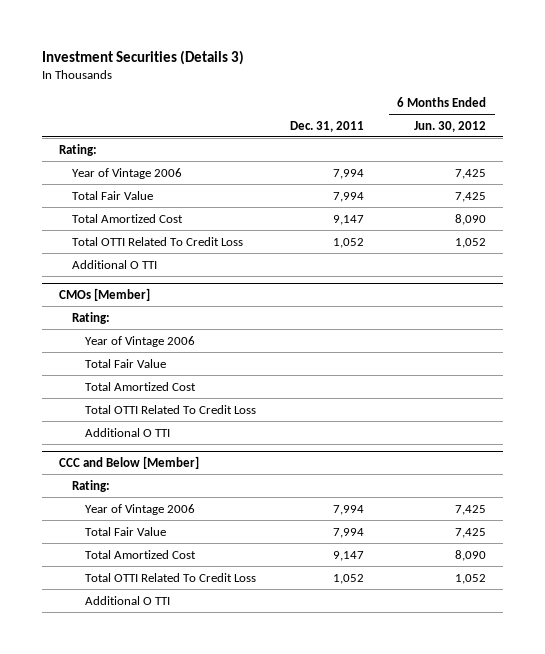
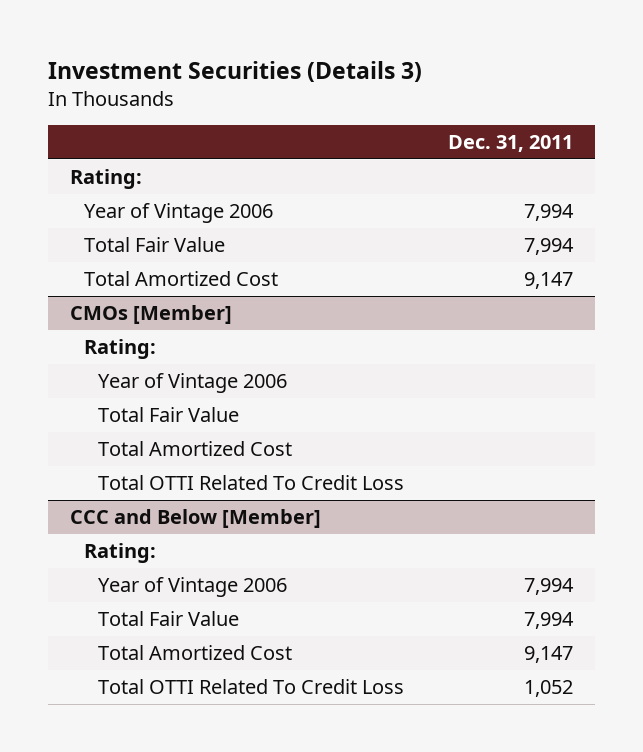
- | Dec. 31, 2011 | 6 Months Ended Jun. 30, 2012
+ | Dec. 31, 2011
- Total OTTI Related To Credit Loss | 1,052 | 1,052
- Additional O TTI
@ CMOs [Member]
- Additional O TTI
@ CCC and Below [Member]
- Additional O TTI

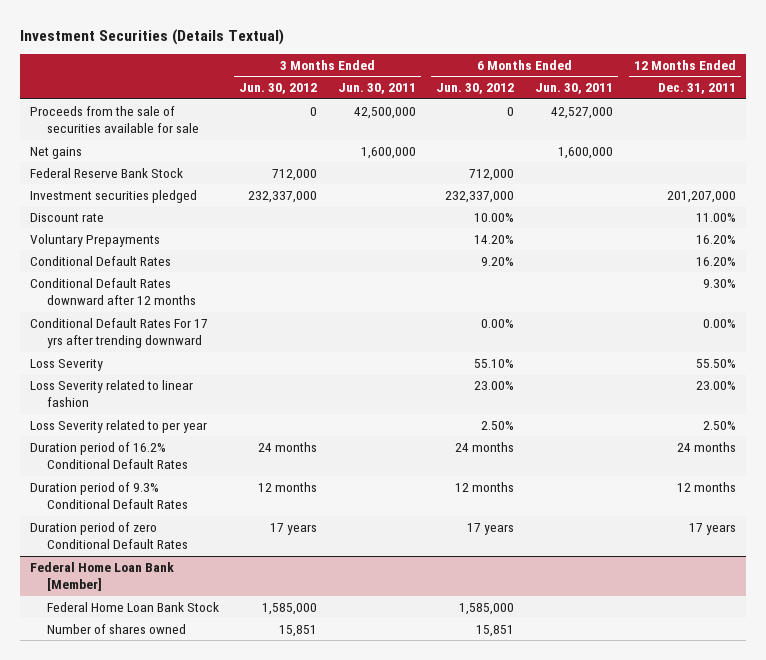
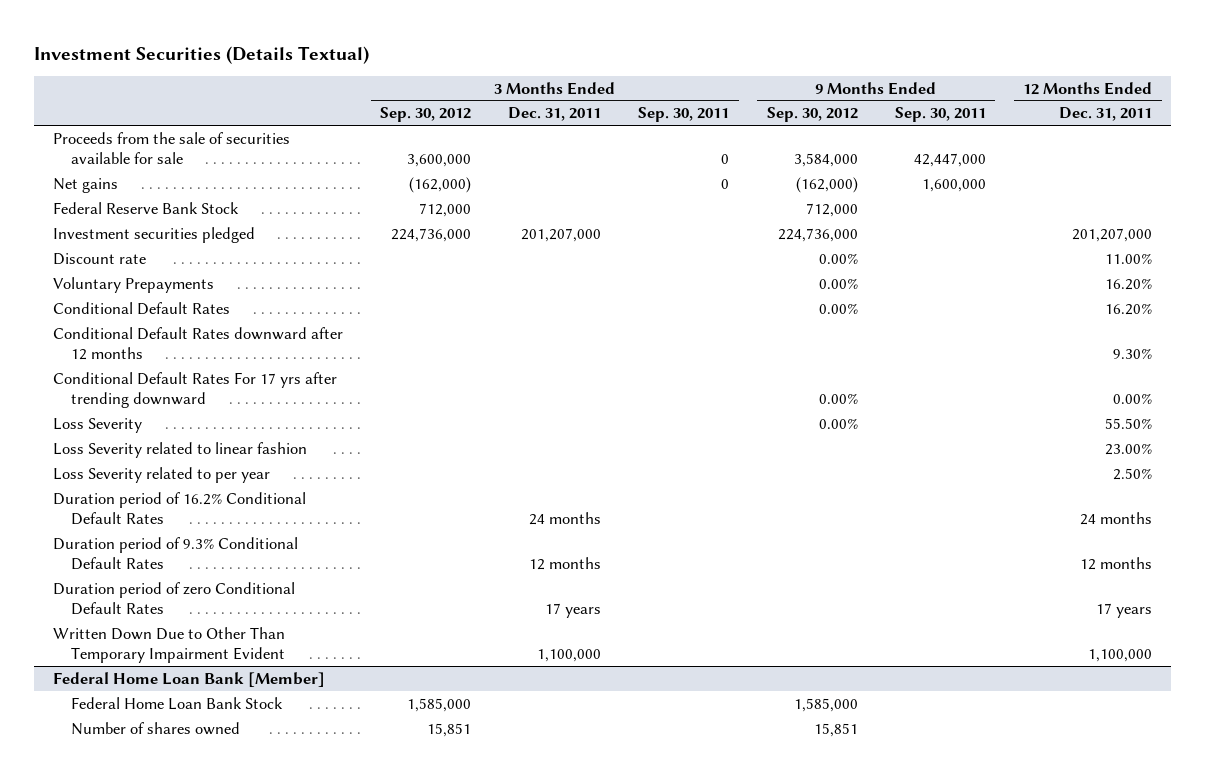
- | 3 Months Ended Jun. 30, 2012 | 3 Months Ended Jun. 30, 2011 | 6 Months Ended Jun. 30, 2012 | 6 Months Ended Jun. 30, 2011 | 12 Months Ended Dec. 31, 2011
+ | 3 Months Ended Sep. 30, 2012 | 3 Months Ended Dec. 31, 2011 | 3 Months Ended Sep. 30, 2011 | 9 Months Ended Sep. 30, 2012 | 9 Months Ended Sep. 30, 2011 | 12 Months Ended Dec. 31, 2011
+ Written Down Due to Other Than Temporary Impairment Evident | | 1,100,000 | | | | 1,100,000

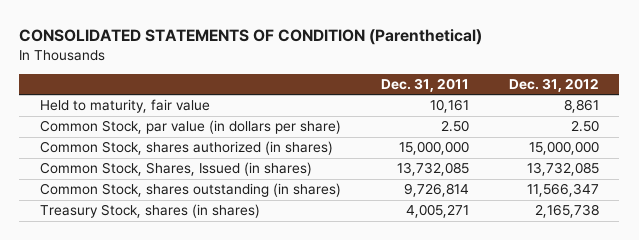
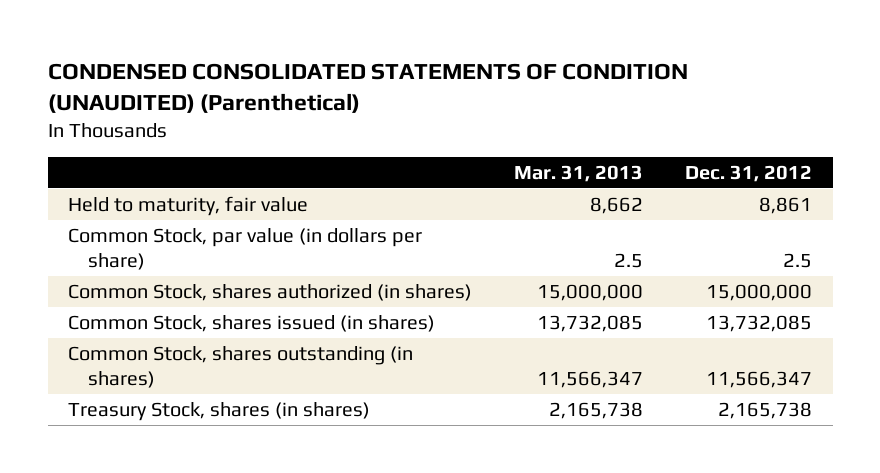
- CONSOLIDATED STATEMENTS OF CONDITION (Parenthetical)
+ CONDENSED CONSOLIDATED STATEMENTS OF CONDITION (UNAUDITED) (Parenthetical)
- | Dec. 31, 2011 | Dec. 31, 2012
+ | Mar. 31, 2013 | Dec. 31, 2012
- Common Stock, par value (in dollars per share) | 2.50 | 2.50
+ Common Stock, par value (in dollars per share) | 2.5 | 2.5
- Common Stock, Shares, Issued (in shares) | 13,732,085 | 13,732,085
+ Common Stock, shares issued (in shares) | 13,732,085 | 13,732,085

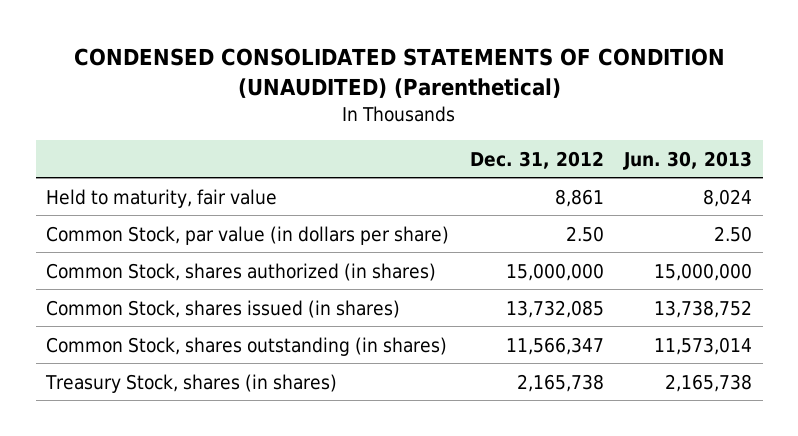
- | Mar. 31, 2013 | Dec. 31, 2012
+ | Dec. 31, 2012 | Jun. 30, 2013
- Common Stock, par value (in dollars per share) | 2.5 | 2.5
+ Common Stock, par value (in dollars per share) | 2.50 | 2.50

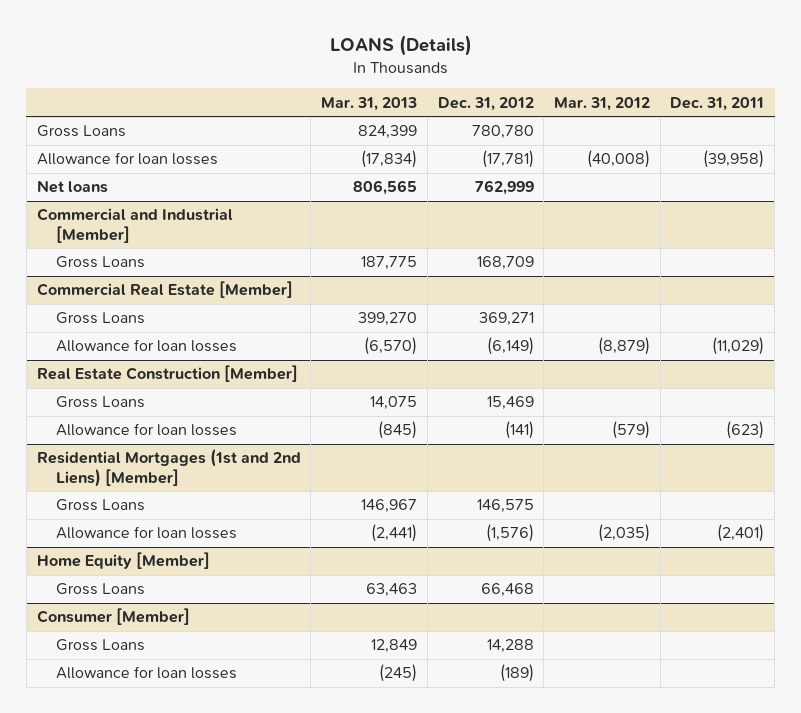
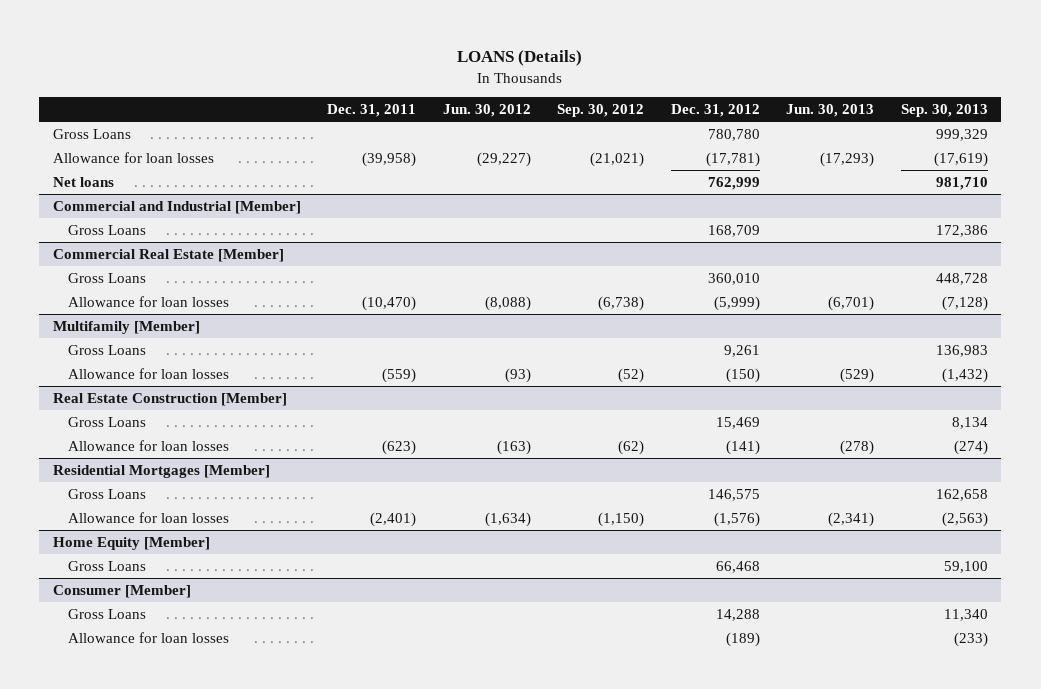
- | Mar. 31, 2013 | Dec. 31, 2012 | Mar. 31, 2012 | Dec. 31, 2011
+ | Dec. 31, 2011 | Jun. 30, 2012 | Sep. 30, 2012 | Dec. 31, 2012 | Jun. 30, 2013 | Sep. 30, 2013
@ Commercial Real Estate [Member]
- Gross Loans | 399,270 | 369,271 | |
- Allowance for loan losses | (6,570) | (6,149) | (8,879) | (11,029)
+ Gross Loans | | | | 360,010 | | 448,728
+ Allowance for loan losses | (10,470) | (8,088) | (6,738) | (5,999) | (6,701) | (7,128)
+ Multifamily [Member]
+ Gross Loans | | | | 9,261 | | 136,983
+ Allowance for loan losses | (559) | (93) | (52) | (150) | (529) | (1,432)
- Residential Mortgages (1st and 2nd Liens) [Member]
+ Residential Mortgages [Member]

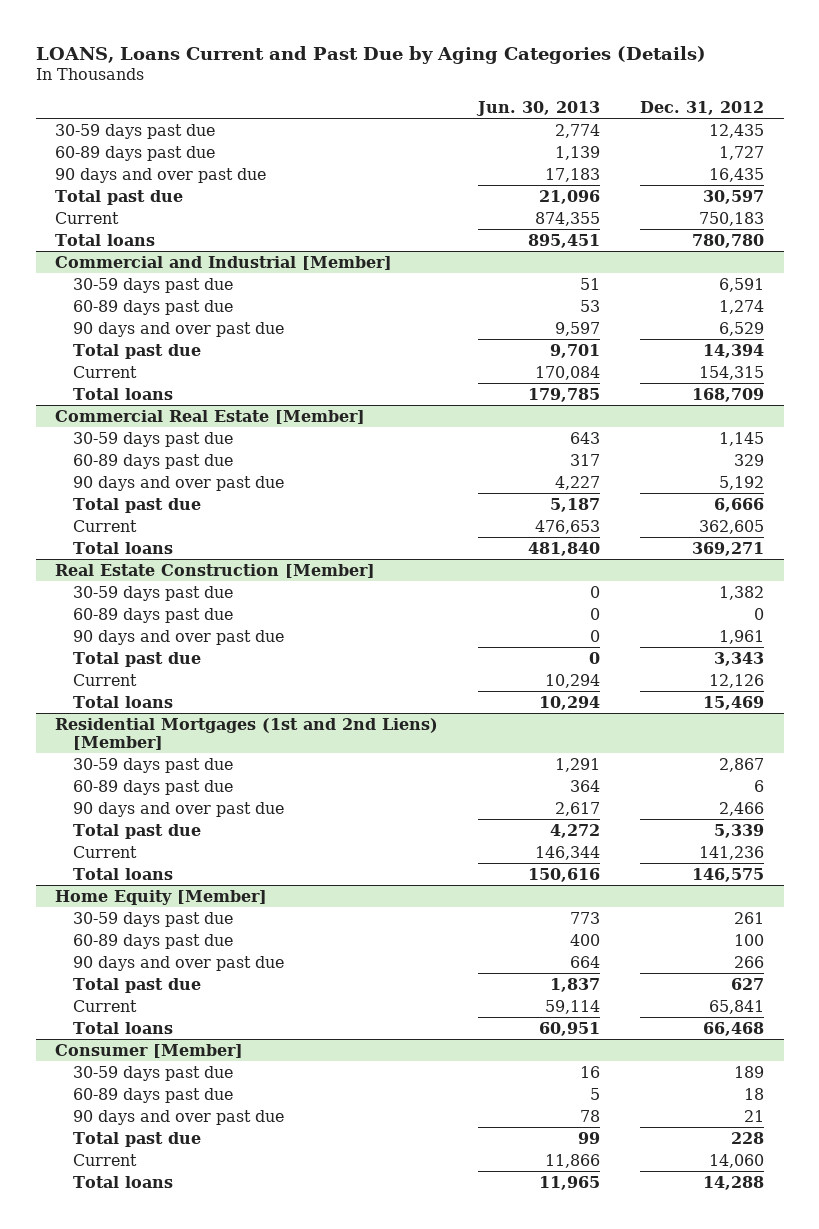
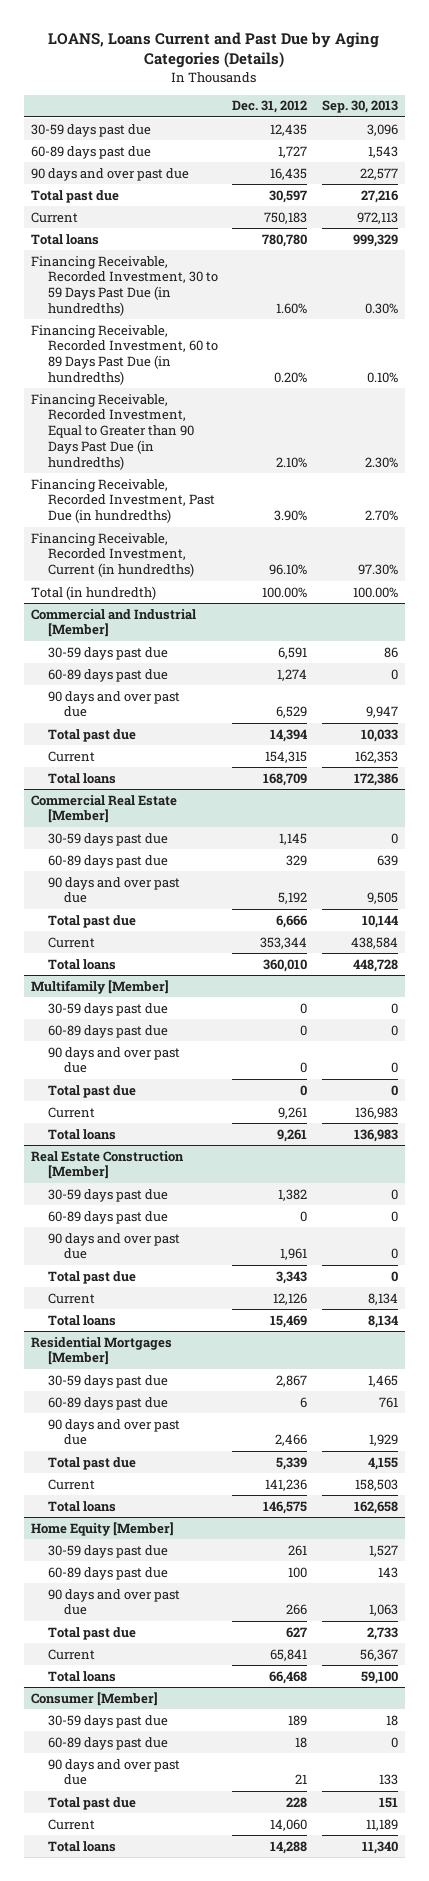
- | Jun. 30, 2013 | Dec. 31, 2012
+ | Dec. 31, 2012 | Sep. 30, 2013
+ Financing Receivable, Recorded Investment, 30 to 59 Days Past Due (in hundredths) | 1.60% | 0.30%
+ Financing Receivable, Recorded Investment, 60 to 89 Days Past Due (in hundredths) | 0.20% | 0.10%
+ Financing Receivable, Recorded Investment, Equal to Greater than 90 Days Past Due (in hundredths) | 2.10% | 2.30%
+ Financing Receivable, Recorded Investment, Past Due (in hundredths) | 3.90% | 2.70%
+ Financing Receivable, Recorded Investment, Current (in hundredths) | 96.10% | 97.30%
+ Total (in hundredth) | 100.00% | 100.00%
@ Commercial Real Estate [Member]
- Current | 476,653 | 362,605
- Total loans | 481,840 | 369,271
+ Current | 353,344 | 438,584
+ Total loans | 360,010 | 448,728
+ Multifamily [Member]
+ 30-59 days past due | 0 | 0
+ 60-89 days past due | 0 | 0
+ 90 days and over past due | 0 | 0
+ Total past due | 0 | 0
+ Current | 9,261 | 136,983
+ Total loans | 9,261 | 136,983
- Residential Mortgages (1st and 2nd Liens) [Member]
+ Residential Mortgages [Member]

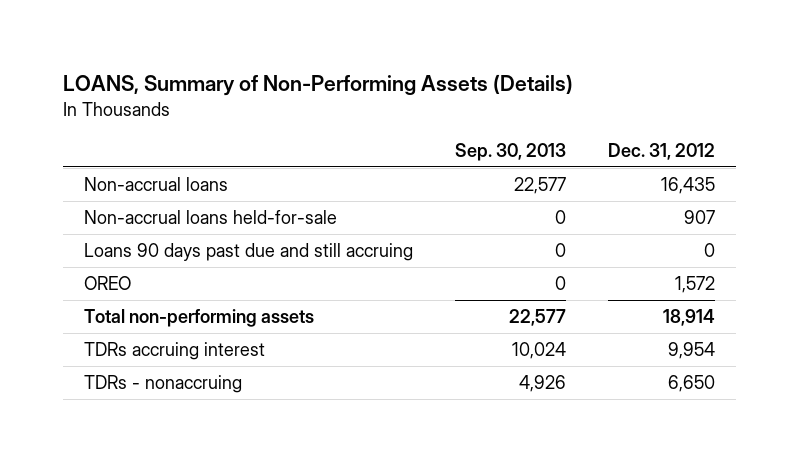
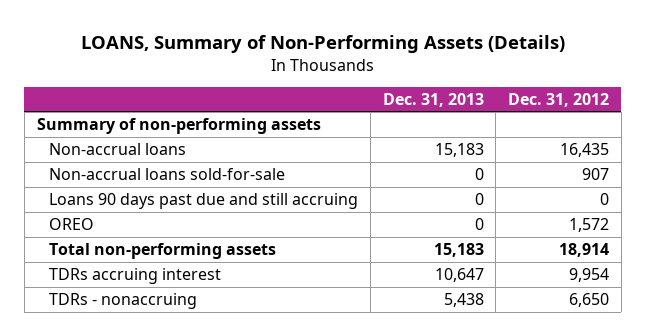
- | Sep. 30, 2013 | Dec. 31, 2012
+ | Dec. 31, 2013 | Dec. 31, 2012
+ Summary of non-performing assets
- Non-accrual loans held-for-sale | 0 | 907
+ Non-accrual loans sold-for-sale | 0 | 907

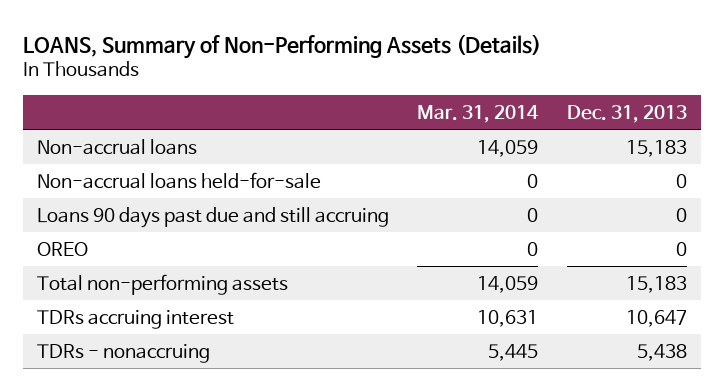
- | Dec. 31, 2013 | Dec. 31, 2012
+ | Mar. 31, 2014 | Dec. 31, 2013
- Summary of non-performing assets
- Non-accrual loans sold-for-sale | 0 | 907
+ Non-accrual loans held-for-sale | 0 | 0

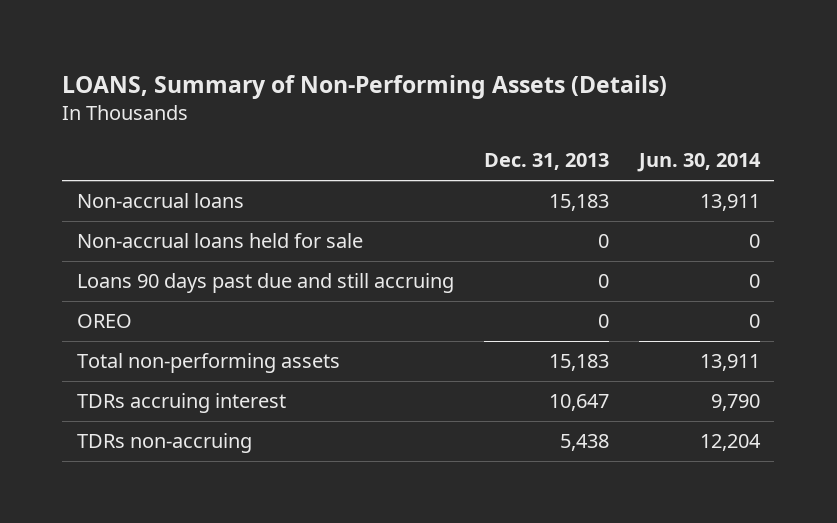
- | Mar. 31, 2014 | Dec. 31, 2013
+ | Dec. 31, 2013 | Jun. 30, 2014
- Non-accrual loans held-for-sale | 0 | 0
+ Non-accrual loans held for sale | 0 | 0
- TDRs - nonaccruing | 5,445 | 5,438
+ TDRs non-accruing | 5,438 | 12,204

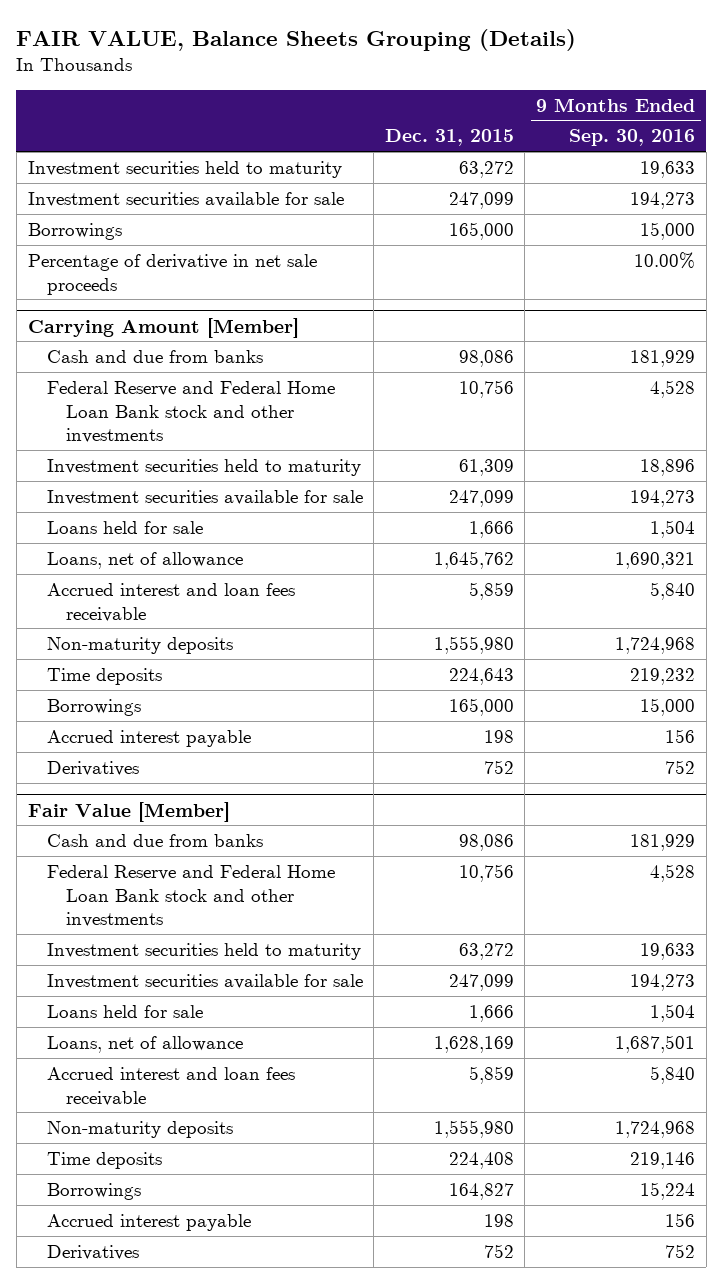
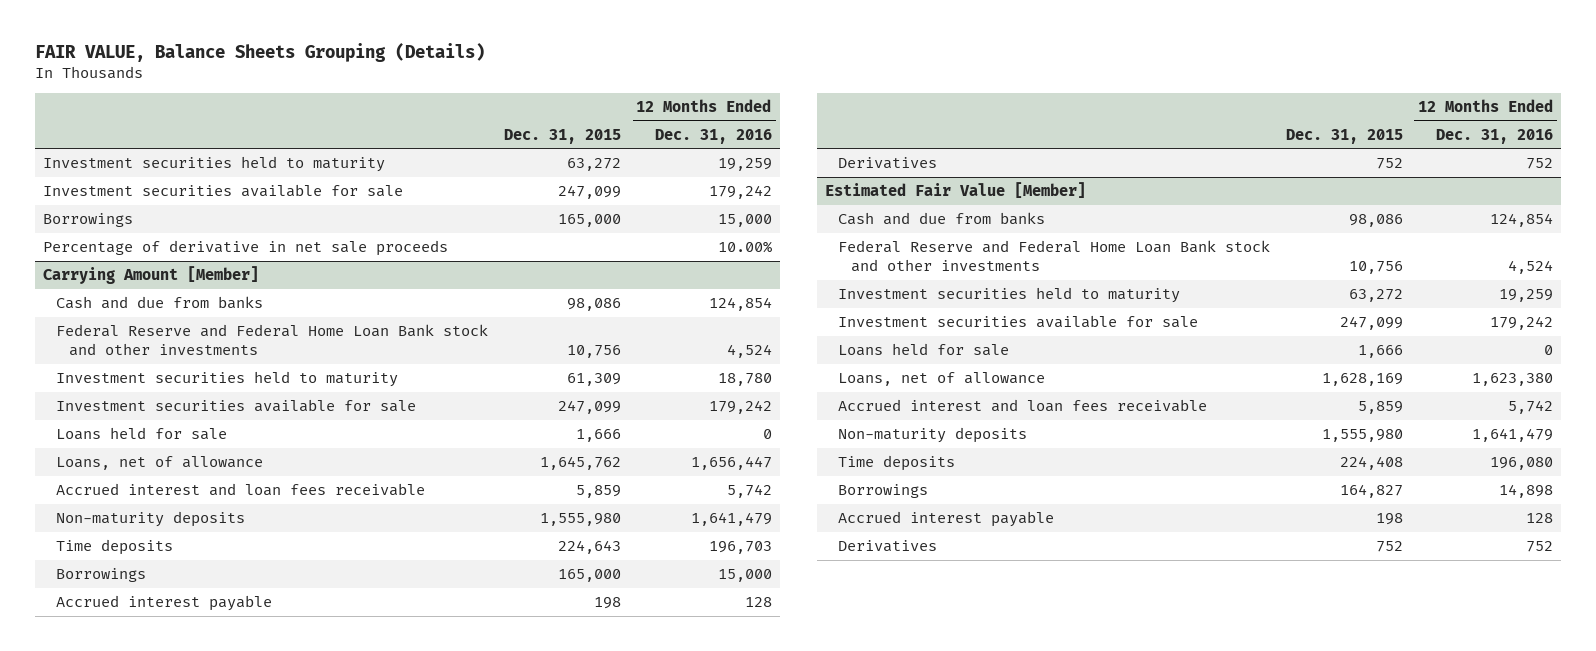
- | Dec. 31, 2015 | 9 Months Ended Sep. 30, 2016
+ | Dec. 31, 2015 | 12 Months Ended Dec. 31, 2016
- Fair Value [Member]
+ Estimated Fair Value [Member]

